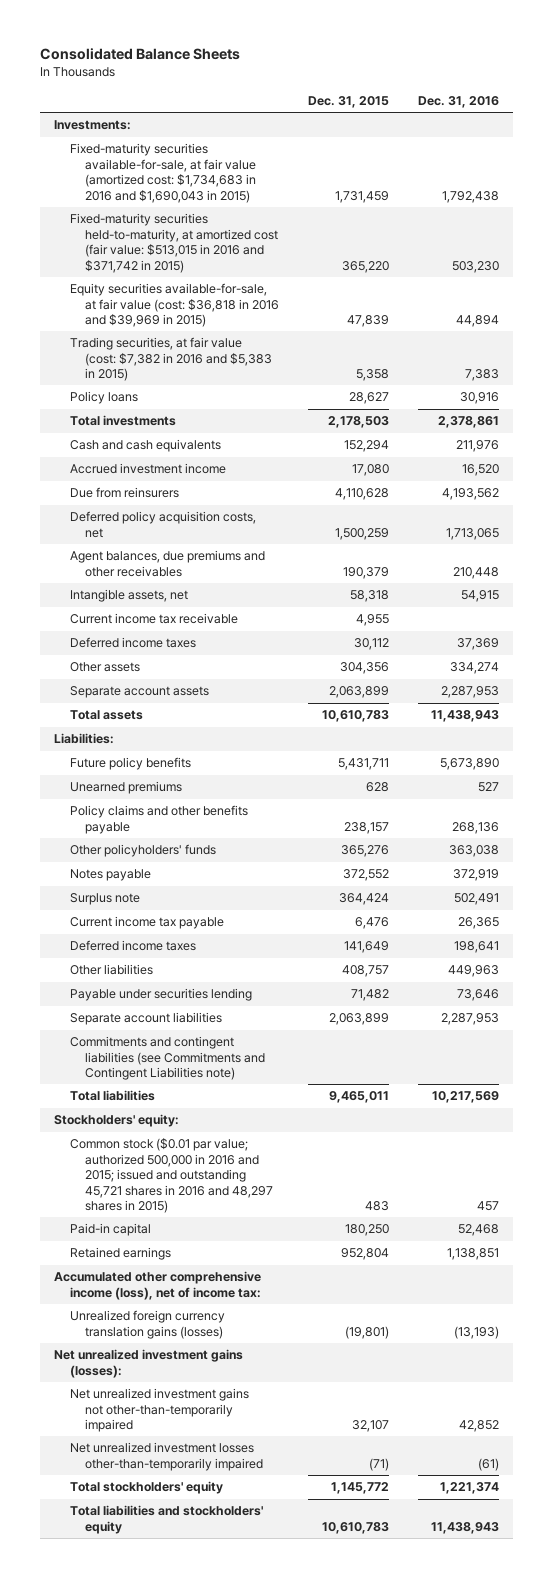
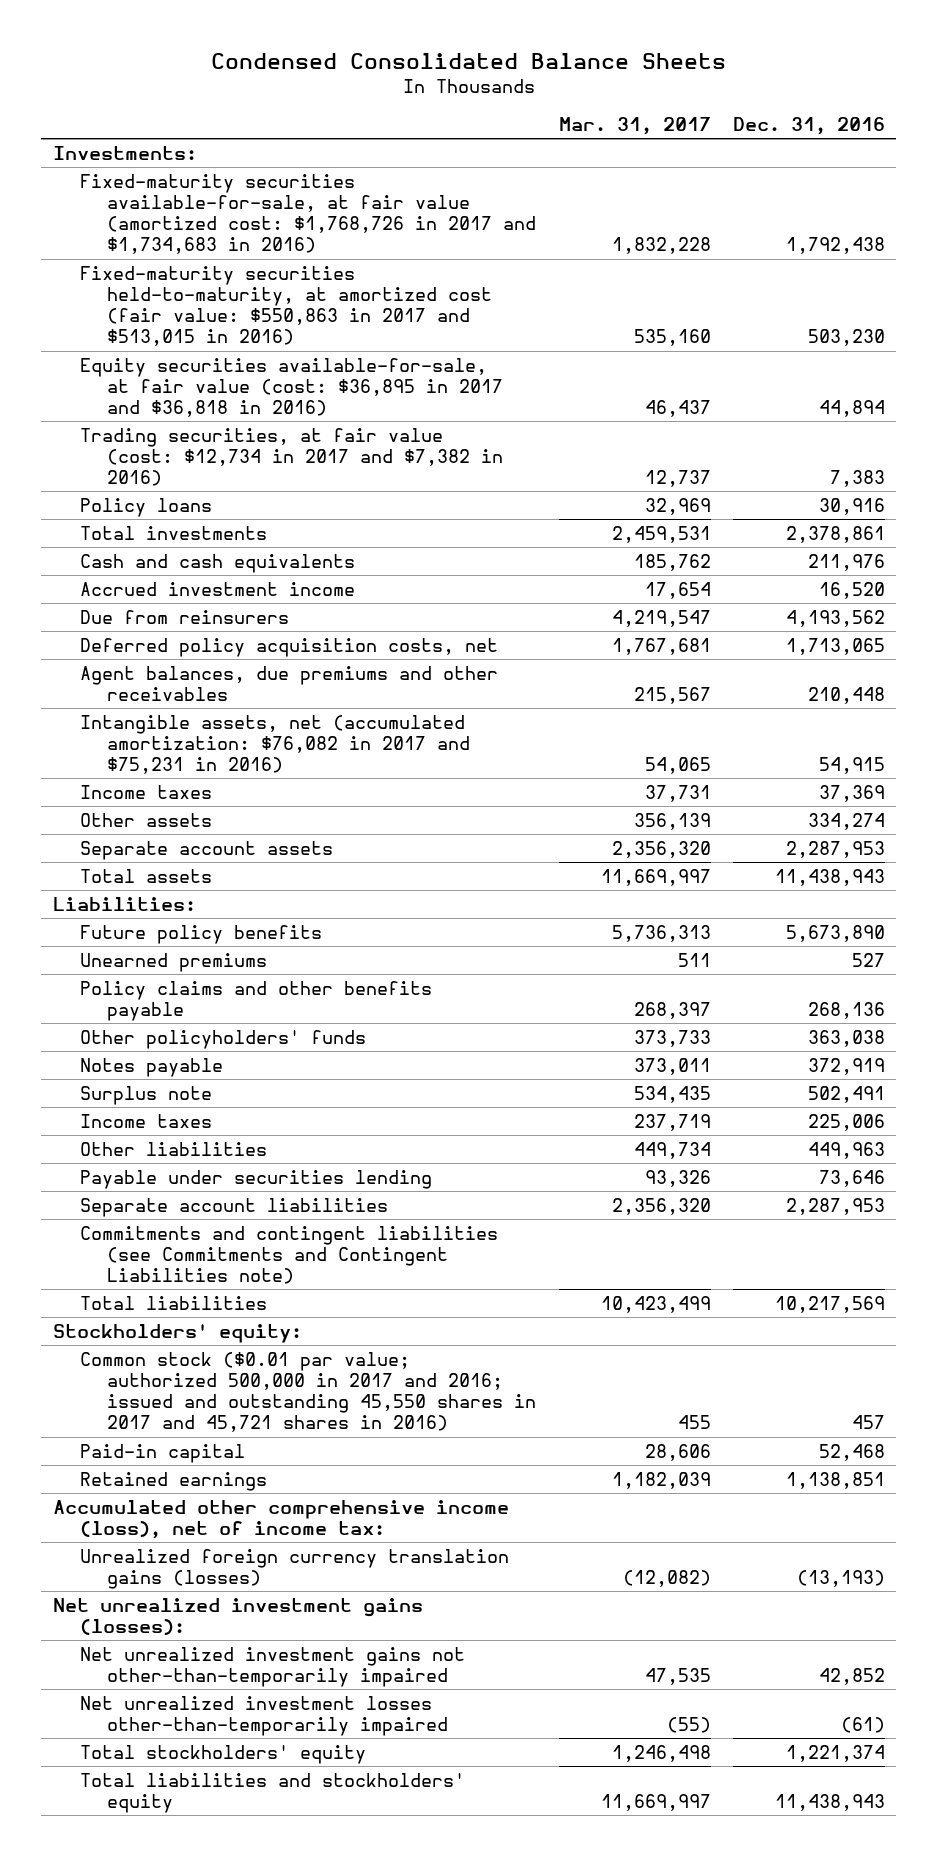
- Consolidated Balance Sheets
+ Condensed Consolidated Balance Sheets
- | Dec. 31, 2015 | Dec. 31, 2016
+ | Mar. 31, 2017 | Dec. 31, 2016
- Fixed-maturity securities available-for-sale, at fair value (amortized cost: $1,734,683 in 2016 and $1,690,043 in 2015) | 1,731,459 | 1,792,438
- Fixed-maturity securities held-to-maturity, at amortized cost (fair value: $513,015 in 2016 and $371,742 in 2015) | 365,220 | 503,230
- Equity securities available-for-sale, at fair value (cost: $36,818 in 2016 and $39,969 in 2015) | 47,839 | 44,894
- Trading securities, at fair value (cost: $7,382 in 2016 and $5,383 in 2015) | 5,358 | 7,383
+ Fixed-maturity securities available-for-sale, at fair value (amortized cost: $1,768,726 in 2017 and $1,734,683 in 2016) | 1,832,228 | 1,792,438
+ Fixed-maturity securities held-to-maturity, at amortized cost (fair value: $550,863 in 2017 and $513,015 in 2016) | 535,160 | 503,230
+ Equity securities available-for-sale, at fair value (cost: $36,895 in 2017 and $36,818 in 2016) | 46,437 | 44,894
+ Trading securities, at fair value (cost: $12,734 in 2017 and $7,382 in 2016) | 12,737 | 7,383
- Intangible assets, net | 58,318 | 54,915
- Current income tax receivable | 4,955 |
- Deferred income taxes | 30,112 | 37,369
+ Intangible assets, net (accumulated amortization: $76,082 in 2017 and $75,231 in 2016) | 54,065 | 54,915
+ Income taxes | 37,731 | 37,369
- Current income tax payable | 6,476 | 26,365
- Deferred income taxes | 141,649 | 198,641
+ Income taxes | 237,719 | 225,006
- Common stock ($0.01 par value; authorized 500,000 in 2016 and 2015; issued and outstanding 45,721 shares in 2016 and 48,297 shares in 2015) | 483 | 457
+ Common stock ($0.01 par value; authorized 500,000 in 2017 and 2016; issued and outstanding 45,550 shares in 2017 and 45,721 shares in 2016) | 455 | 457

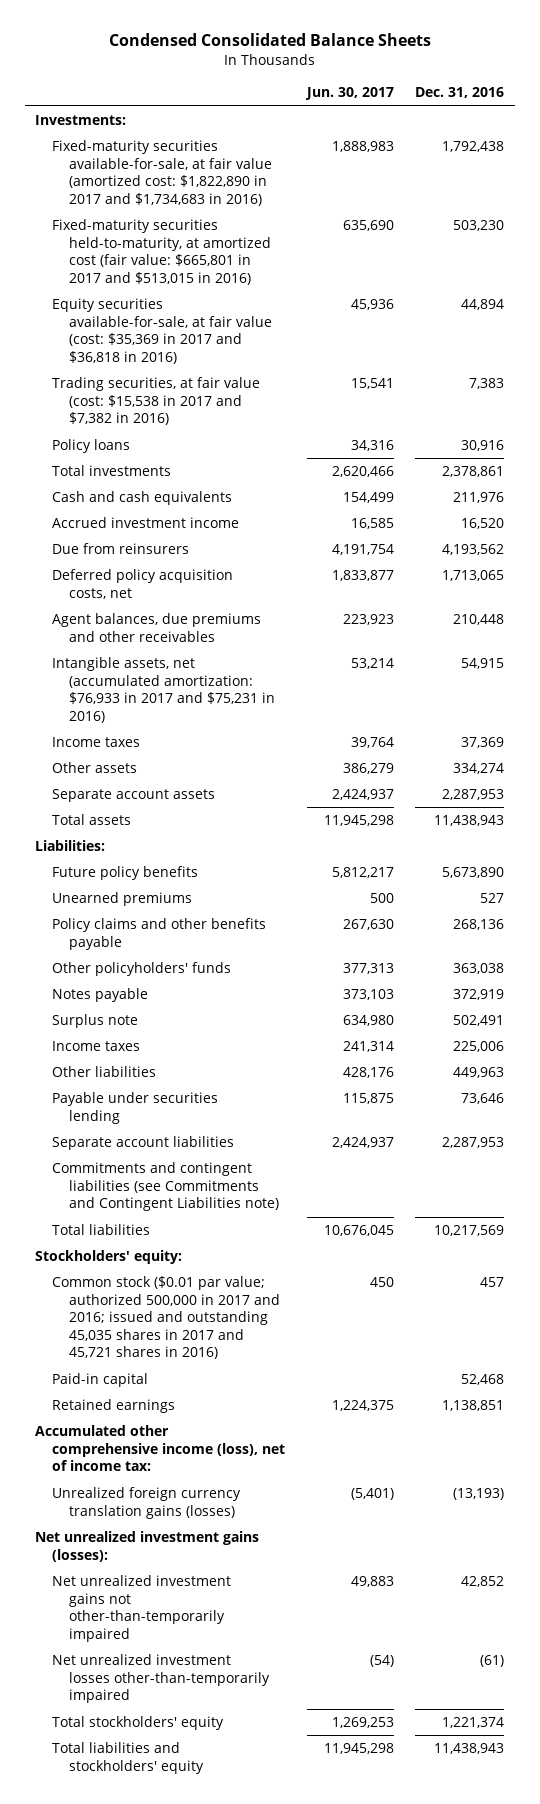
- | Mar. 31, 2017 | Dec. 31, 2016
+ | Jun. 30, 2017 | Dec. 31, 2016
- Fixed-maturity securities available-for-sale, at fair value (amortized cost: $1,768,726 in 2017 and $1,734,683 in 2016) | 1,832,228 | 1,792,438
- Fixed-maturity securities held-to-maturity, at amortized cost (fair value: $550,863 in 2017 and $513,015 in 2016) | 535,160 | 503,230
- Equity securities available-for-sale, at fair value (cost: $36,895 in 2017 and $36,818 in 2016) | 46,437 | 44,894
- Trading securities, at fair value (cost: $12,734 in 2017 and $7,382 in 2016) | 12,737 | 7,383
+ Fixed-maturity securities available-for-sale, at fair value (amortized cost: $1,822,890 in 2017 and $1,734,683 in 2016) | 1,888,983 | 1,792,438
+ Fixed-maturity securities held-to-maturity, at amortized cost (fair value: $665,801 in 2017 and $513,015 in 2016) | 635,690 | 503,230
+ Equity securities available-for-sale, at fair value (cost: $35,369 in 2017 and $36,818 in 2016) | 45,936 | 44,894
+ Trading securities, at fair value (cost: $15,538 in 2017 and $7,382 in 2016) | 15,541 | 7,383
- Intangible assets, net (accumulated amortization: $76,082 in 2017 and $75,231 in 2016) | 54,065 | 54,915
+ Intangible assets, net (accumulated amortization: $76,933 in 2017 and $75,231 in 2016) | 53,214 | 54,915
- Common stock ($0.01 par value; authorized 500,000 in 2017 and 2016; issued and outstanding 45,550 shares in 2017 and 45,721 shares in 2016) | 455 | 457
+ Common stock ($0.01 par value; authorized 500,000 in 2017 and 2016; issued and outstanding 45,035 shares in 2017 and 45,721 shares in 2016) | 450 | 457

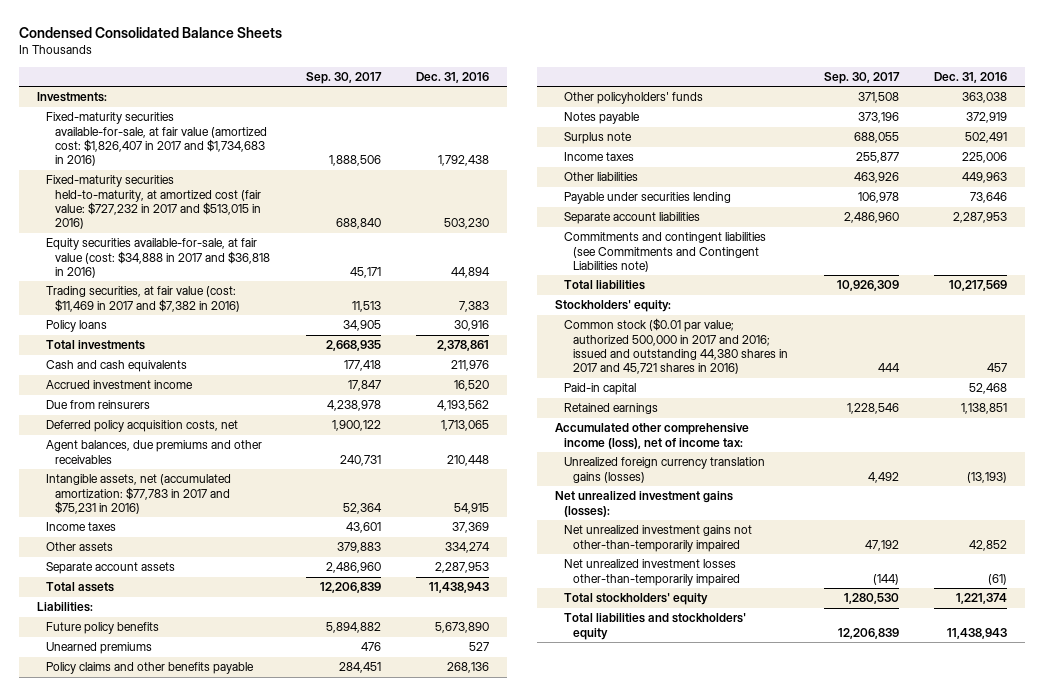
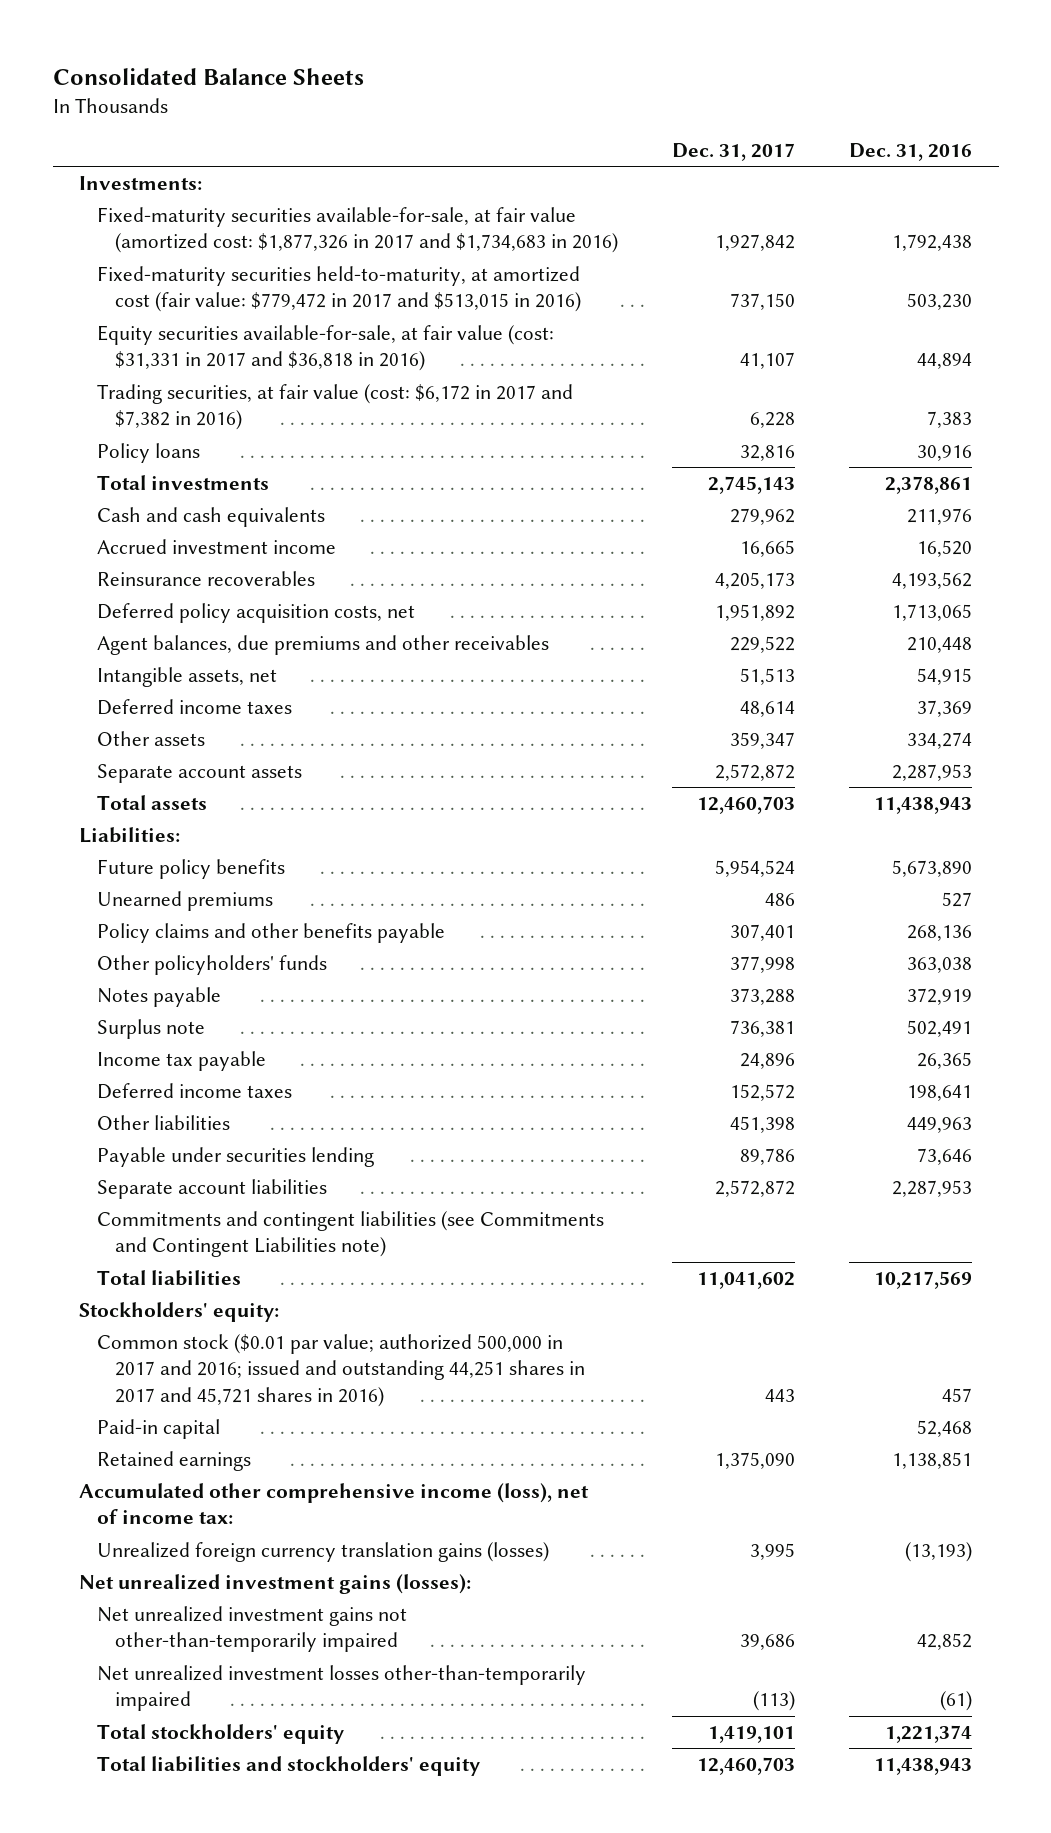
- Condensed Consolidated Balance Sheets
+ Consolidated Balance Sheets
- | Sep. 30, 2017 | Dec. 31, 2016
+ | Dec. 31, 2017 | Dec. 31, 2016
- Fixed-maturity securities available-for-sale, at fair value (amortized cost: $1,826,407 in 2017 and $1,734,683 in 2016) | 1,888,506 | 1,792,438
- Fixed-maturity securities held-to-maturity, at amortized cost (fair value: $727,232 in 2017 and $513,015 in 2016) | 688,840 | 503,230
- Equity securities available-for-sale, at fair value (cost: $34,888 in 2017 and $36,818 in 2016) | 45,171 | 44,894
- Trading securities, at fair value (cost: $11,469 in 2017 and $7,382 in 2016) | 11,513 | 7,383
+ Fixed-maturity securities available-for-sale, at fair value (amortized cost: $1,877,326 in 2017 and $1,734,683 in 2016) | 1,927,842 | 1,792,438
+ Fixed-maturity securities held-to-maturity, at amortized cost (fair value: $779,472 in 2017 and $513,015 in 2016) | 737,150 | 503,230
+ Equity securities available-for-sale, at fair value (cost: $31,331 in 2017 and $36,818 in 2016) | 41,107 | 44,894
+ Trading securities, at fair value (cost: $6,172 in 2017 and $7,382 in 2016) | 6,228 | 7,383
- Due from reinsurers | 4,238,978 | 4,193,562
+ Reinsurance recoverables | 4,205,173 | 4,193,562
- Intangible assets, net (accumulated amortization: $77,783 in 2017 and $75,231 in 2016) | 52,364 | 54,915
- Income taxes | 43,601 | 37,369
+ Intangible assets, net | 51,513 | 54,915
+ Deferred income taxes | 48,614 | 37,369
- Income taxes | 255,877 | 225,006
+ Income tax payable | 24,896 | 26,365
+ Deferred income taxes | 152,572 | 198,641
- Common stock ($0.01 par value; authorized 500,000 in 2017 and 2016; issued and outstanding 44,380 shares in 2017 and 45,721 shares in 2016) | 444 | 457
+ Common stock ($0.01 par value; authorized 500,000 in 2017 and 2016; issued and outstanding 44,251 shares in 2017 and 45,721 shares in 2016) | 443 | 457

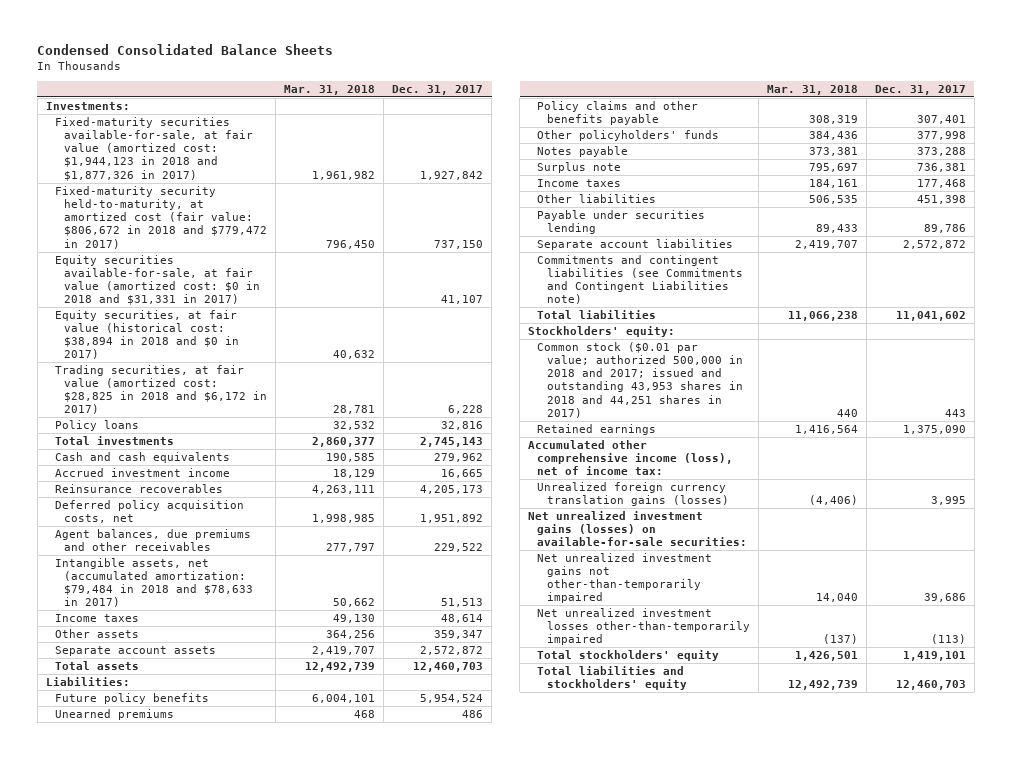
- Consolidated Balance Sheets
+ Condensed Consolidated Balance Sheets
- | Dec. 31, 2017 | Dec. 31, 2016
+ | Mar. 31, 2018 | Dec. 31, 2017
- Fixed-maturity securities available-for-sale, at fair value (amortized cost: $1,877,326 in 2017 and $1,734,683 in 2016) | 1,927,842 | 1,792,438
- Fixed-maturity securities held-to-maturity, at amortized cost (fair value: $779,472 in 2017 and $513,015 in 2016) | 737,150 | 503,230
- Equity securities available-for-sale, at fair value (cost: $31,331 in 2017 and $36,818 in 2016) | 41,107 | 44,894
- Trading securities, at fair value (cost: $6,172 in 2017 and $7,382 in 2016) | 6,228 | 7,383
+ Fixed-maturity securities available-for-sale, at fair value (amortized cost: $1,944,123 in 2018 and $1,877,326 in 2017) | 1,961,982 | 1,927,842
+ Fixed-maturity security held-to-maturity, at amortized cost (fair value: $806,672 in 2018 and $779,472 in 2017) | 796,450 | 737,150
+ Equity securities available-for-sale, at fair value (amortized cost: $0 in 2018 and $31,331 in 2017) | | 41,107
+ Equity securities, at fair value (historical cost: $38,894 in 2018 and $0 in 2017) | 40,632 |
+ Trading securities, at fair value (amortized cost: $28,825 in 2018 and $6,172 in 2017) | 28,781 | 6,228
- Intangible assets, net | 51,513 | 54,915
- Deferred income taxes | 48,614 | 37,369
+ Intangible assets, net (accumulated amortization: $79,484 in 2018 and $78,633 in 2017) | 50,662 | 51,513
+ Income taxes | 49,130 | 48,614
- Income tax payable | 24,896 | 26,365
- Deferred income taxes | 152,572 | 198,641
+ Income taxes | 184,161 | 177,468
- Common stock ($0.01 par value; authorized 500,000 in 2017 and 2016; issued and outstanding 44,251 shares in 2017 and 45,721 shares in 2016) | 443 | 457
- Paid-in capital | | 52,468
+ Common stock ($0.01 par value; authorized 500,000 in 2018 and 2017; issued and outstanding 43,953 shares in 2018 and 44,251 shares in 2017) | 440 | 443
- Net unrealized investment gains (losses):
+ Net unrealized investment gains (losses) on available-for-sale securities:

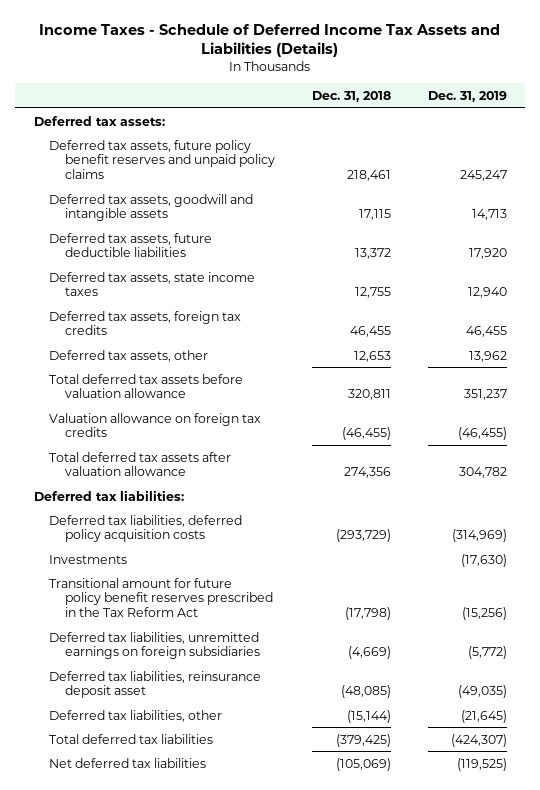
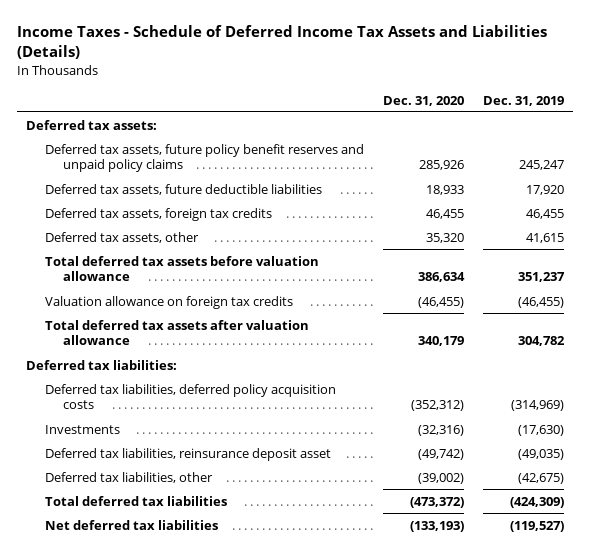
- | Dec. 31, 2018 | Dec. 31, 2019
+ | Dec. 31, 2020 | Dec. 31, 2019
- Deferred tax assets, goodwill and intangible assets | 17,115 | 14,713
- Deferred tax assets, state income taxes | 12,755 | 12,940
- Deferred tax assets, other | 12,653 | 13,962
+ Deferred tax assets, other | 35,320 | 41,615
- Transitional amount for future policy benefit reserves prescribed in the Tax Reform Act | (17,798) | (15,256)
- Deferred tax liabilities, unremitted earnings on foreign subsidiaries | (4,669) | (5,772)
- Deferred tax liabilities, other | (15,144) | (21,645)
- Total deferred tax liabilities | (379,425) | (424,307)
- Net deferred tax liabilities | (105,069) | (119,525)
+ Deferred tax liabilities, other | (39,002) | (42,675)
+ Total deferred tax liabilities | (473,372) | (424,309)
+ Net deferred tax liabilities | (133,193) | (119,527)

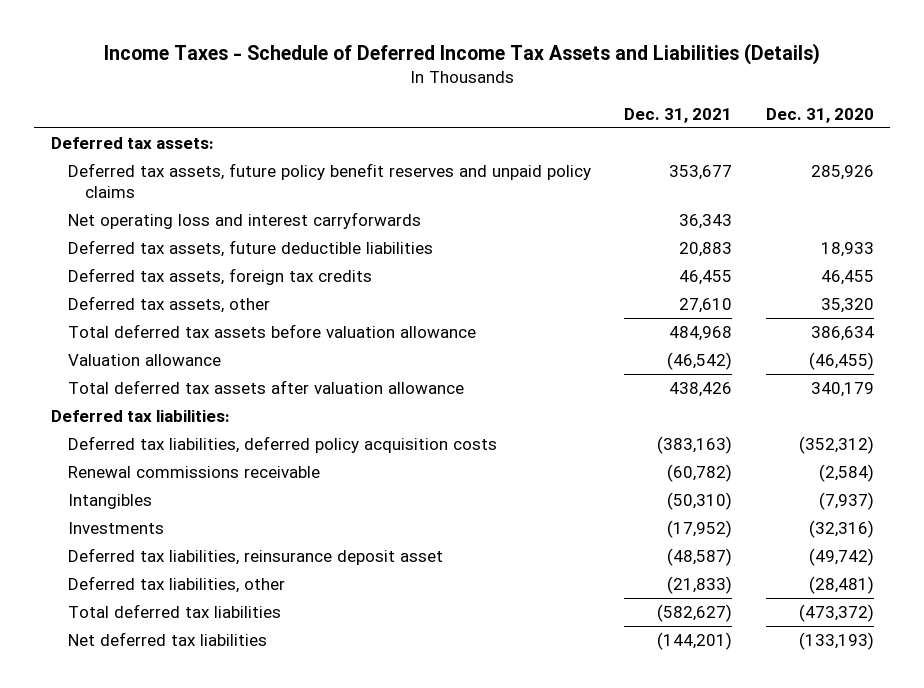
- | Dec. 31, 2020 | Dec. 31, 2019
+ | Dec. 31, 2021 | Dec. 31, 2020
+ Net operating loss and interest carryforwards | 36,343 |
- Valuation allowance on foreign tax credits | (46,455) | (46,455)
+ Valuation allowance | (46,542) | (46,455)
+ Renewal commissions receivable | (60,782) | (2,584)
+ Intangibles | (50,310) | (7,937)
- Deferred tax liabilities, other | (39,002) | (42,675)
+ Deferred tax liabilities, other | (21,833) | (28,481)

